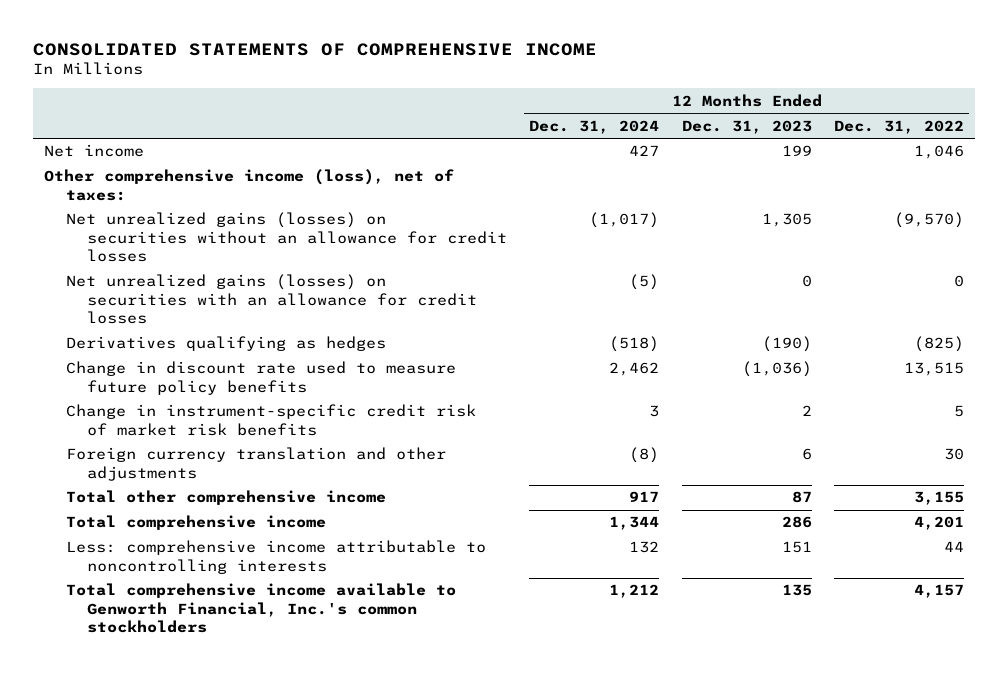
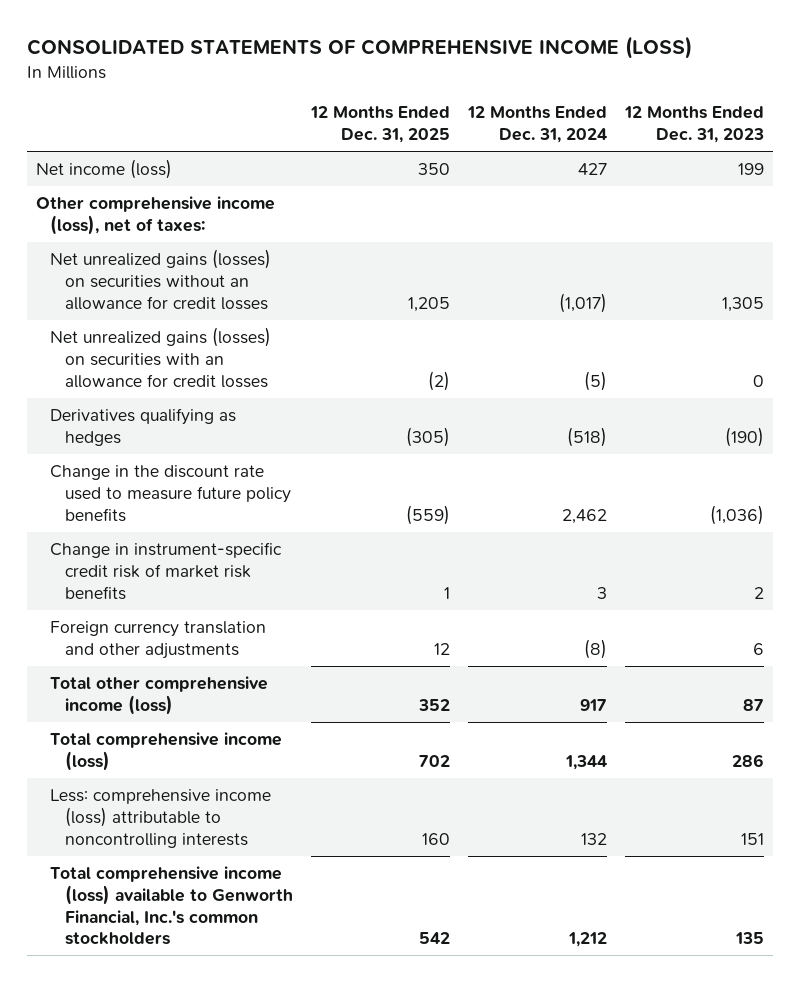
- CONSOLIDATED STATEMENTS OF COMPREHENSIVE INCOME
+ CONSOLIDATED STATEMENTS OF COMPREHENSIVE INCOME (LOSS)
- | 12 Months Ended Dec. 31, 2024 | 12 Months Ended Dec. 31, 2023 | 12 Months Ended Dec. 31, 2022
+ | 12 Months Ended Dec. 31, 2025 | 12 Months Ended Dec. 31, 2024 | 12 Months Ended Dec. 31, 2023
- Net income | 427 | 199 | 1,046
+ Net income (loss) | 350 | 427 | 199
- Change in discount rate used to measure future policy benefits | 2,462 | (1,036) | 13,515
+ Change in the discount rate used to measure future policy benefits | (559) | 2,462 | (1,036)
- Total other comprehensive income | 917 | 87 | 3,155
- Total comprehensive income | 1,344 | 286 | 4,201
- Less: comprehensive income attributable to noncontrolling interests | 132 | 151 | 44
- Total comprehensive income available to Genworth Financial, Inc.'s common stockholders | 1,212 | 135 | 4,157
+ Total other comprehensive income (loss) | 352 | 917 | 87
+ Total comprehensive income (loss) | 702 | 1,344 | 286
+ Less: comprehensive income (loss) attributable to noncontrolling interests | 160 | 132 | 151
+ Total comprehensive income (loss) available to Genworth Financial, Inc.'s common stockholders | 542 | 1,212 | 135

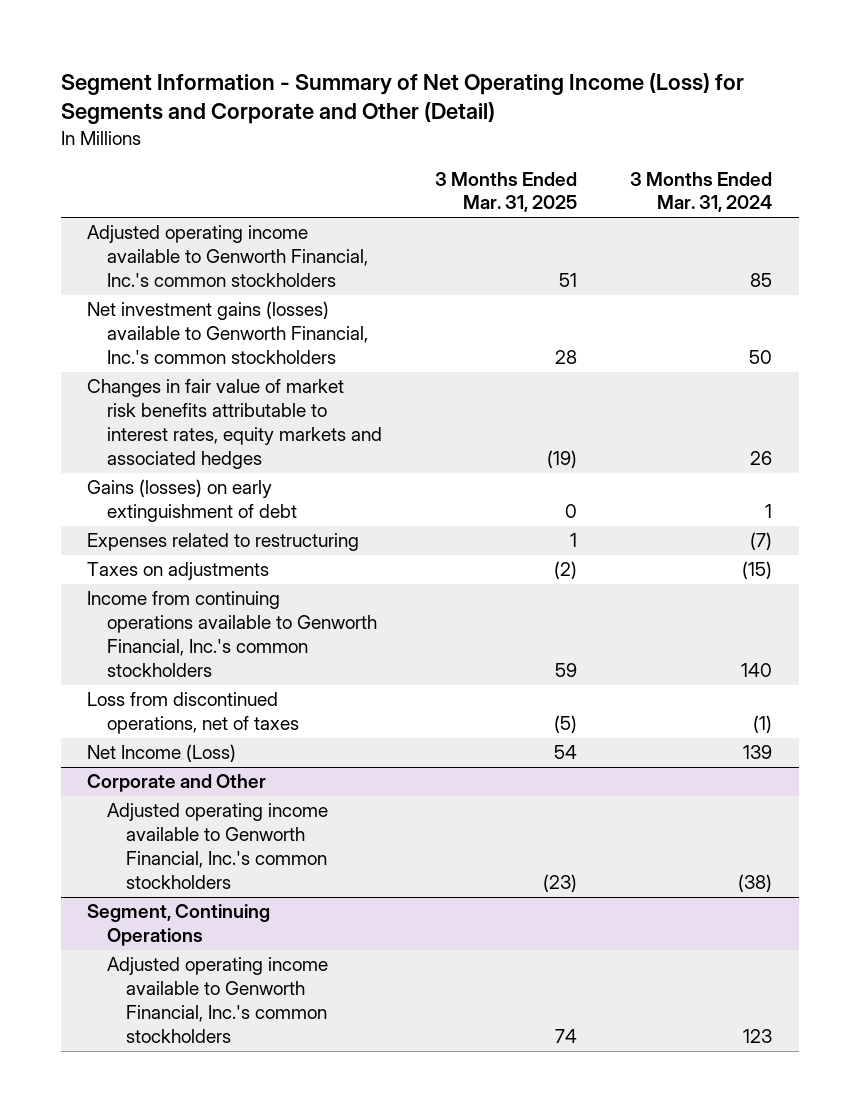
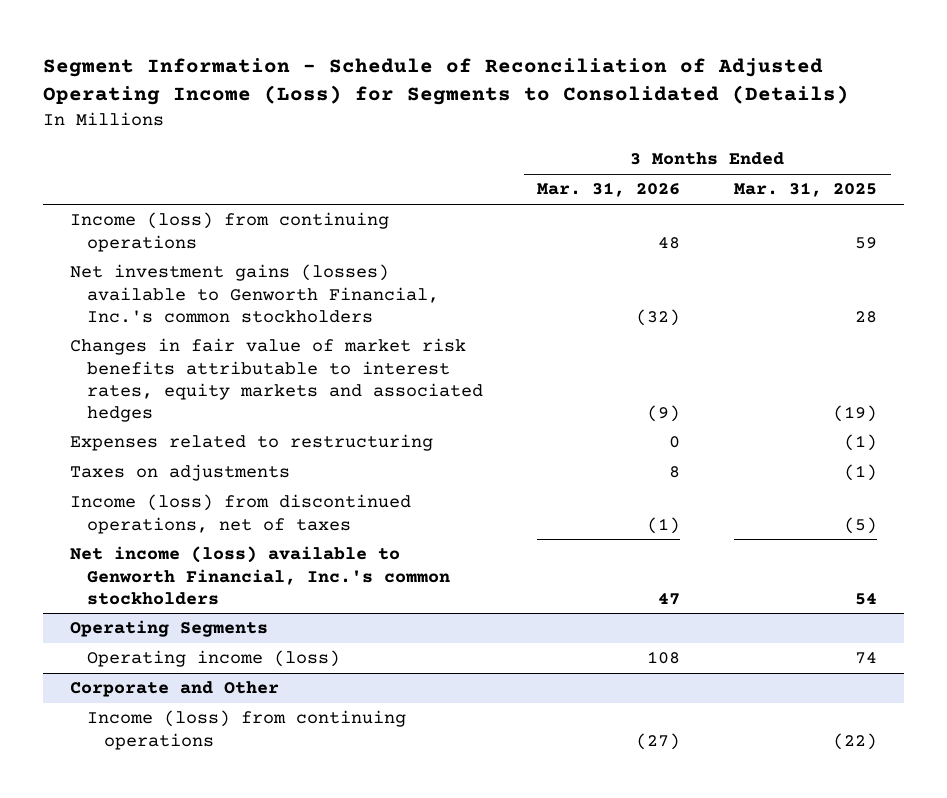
- Segment Information - Summary of Net Operating Income (Loss) for Segments and Corporate and Other (Detail)
+ Segment Information - Schedule of Reconciliation of Adjusted Operating Income (Loss) for Segments to Consolidated (Details)
- | 3 Months Ended Mar. 31, 2025 | 3 Months Ended Mar. 31, 2024
+ | 3 Months Ended Mar. 31, 2026 | 3 Months Ended Mar. 31, 2025
- Adjusted operating income available to Genworth Financial, Inc.'s common stockholders | 51 | 85
+ Income (loss) from continuing operations | 48 | 59
- Gains (losses) on early extinguishment of debt | 0 | 1
- Expenses related to restructuring | 1 | (7)
- Taxes on adjustments | (2) | (15)
- Income from continuing operations available to Genworth Financial, Inc.'s common stockholders | 59 | 140
- Loss from discontinued operations, net of taxes | (5) | (1)
- Net Income (Loss) | 54 | 139
+ Expenses related to restructuring | 0 | (1)
+ Taxes on adjustments | 8 | (1)
+ Income (loss) from discontinued operations, net of taxes | (1) | (5)
+ Net income (loss) available to Genworth Financial, Inc.'s common stockholders | 47 | 54
+ Operating Segments
+ Operating income (loss) | 108 | 74
@ Corporate and Other
- Adjusted operating income available to Genworth Financial, Inc.'s common stockholders | (23) | (38)
- Segment, Continuing Operations
- Adjusted operating income available to Genworth Financial, Inc.'s common stockholders | 74 | 123
@ Corporate and Other
+ Income (loss) from continuing operations | (27) | (22)

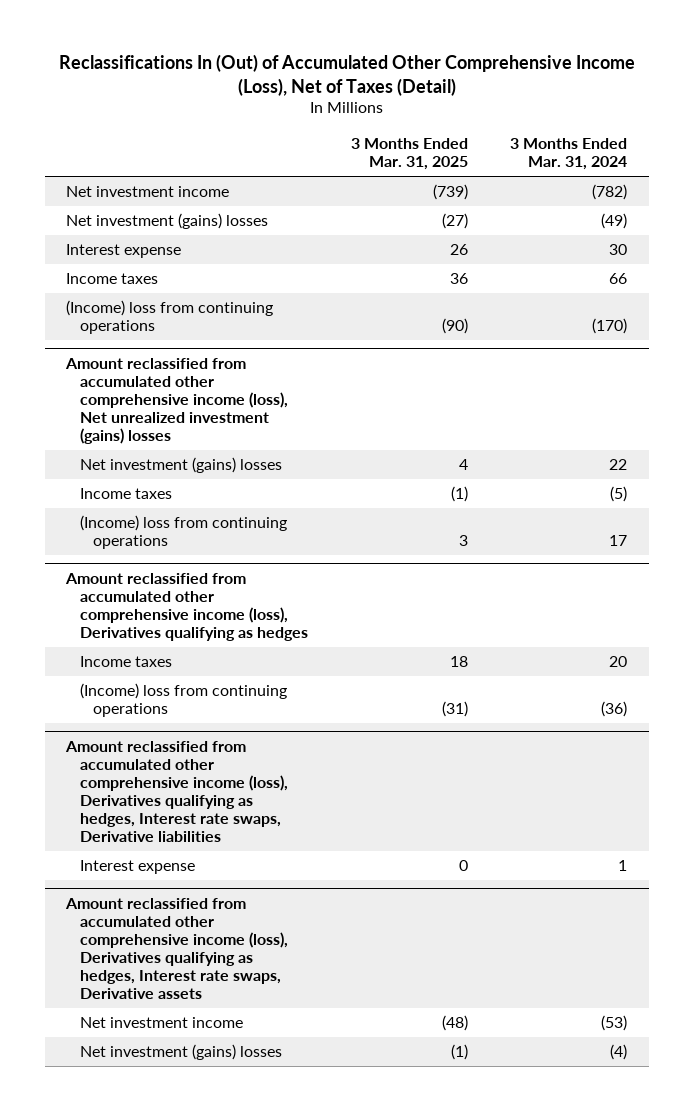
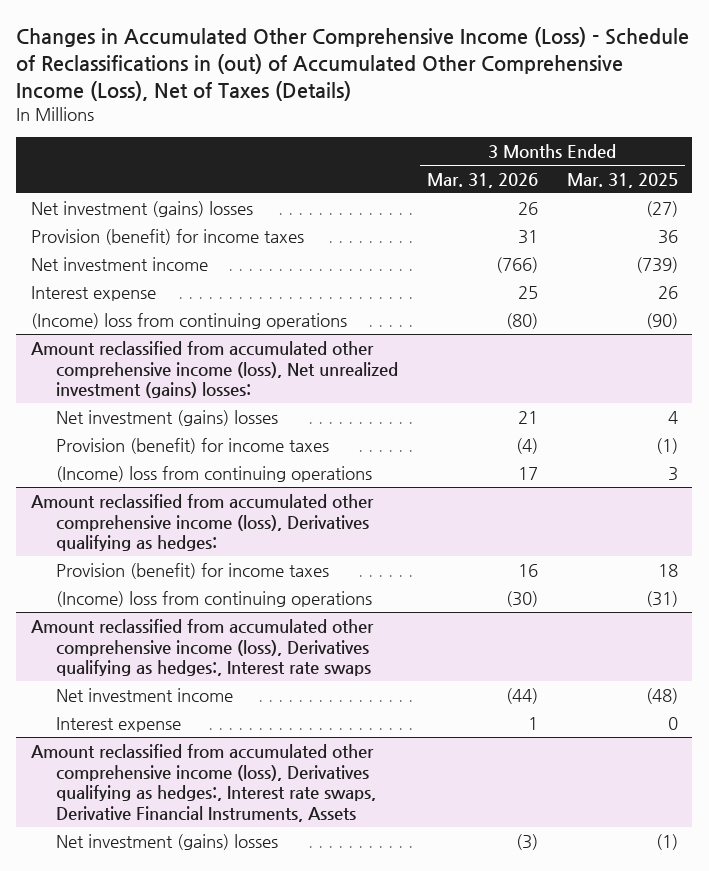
- Reclassifications In (Out) of Accumulated Other Comprehensive Income (Loss), Net of Taxes (Detail)
+ Changes in Accumulated Other Comprehensive Income (Loss) - Schedule of Reclassifications in (out) of Accumulated Other Comprehensive Income (Loss), Net of Taxes (Details)
- | 3 Months Ended Mar. 31, 2025 | 3 Months Ended Mar. 31, 2024
+ | 3 Months Ended Mar. 31, 2026 | 3 Months Ended Mar. 31, 2025
+ Provision (benefit) for income taxes | 31 | 36
moved down: Net investment income | (766) | (739)
- Income taxes | 36 | 66
- Amount reclassified from accumulated other comprehensive income (loss), Net unrealized investment (gains) losses
+ Amount reclassified from accumulated other comprehensive income (loss), Net unrealized investment (gains) losses:
- Income taxes | (1) | (5)
+ Provision (benefit) for income taxes | (4) | (1)
- Amount reclassified from accumulated other comprehensive income (loss), Derivatives qualifying as hedges
- Income taxes | 18 | 20
+ Amount reclassified from accumulated other comprehensive income (loss), Derivatives qualifying as hedges:
+ Provision (benefit) for income taxes | 16 | 18
- Amount reclassified from accumulated other comprehensive income (loss), Derivatives qualifying as hedges, Interest rate swaps, Derivative liabilities
- Interest expense | 0 | 1
- Amount reclassified from accumulated other comprehensive income (loss), Derivatives qualifying as hedges, Interest rate swaps, Derivative assets
+ Amount reclassified from accumulated other comprehensive income (loss), Derivatives qualifying as hedges:, Interest rate swaps
+ Interest expense | 1 | 0
+ Amount reclassified from accumulated other comprehensive income (loss), Derivatives qualifying as hedges:, Interest rate swaps, Derivative Financial Instruments, Assets

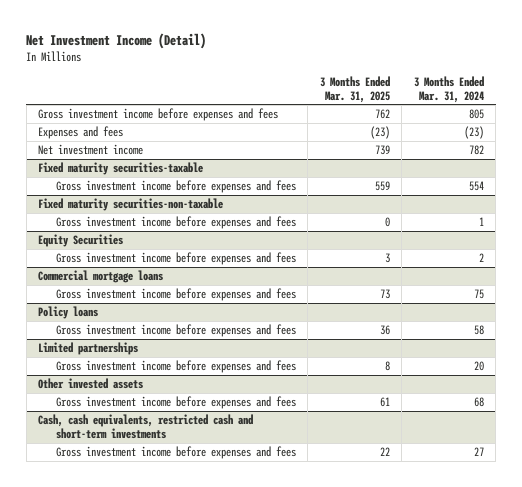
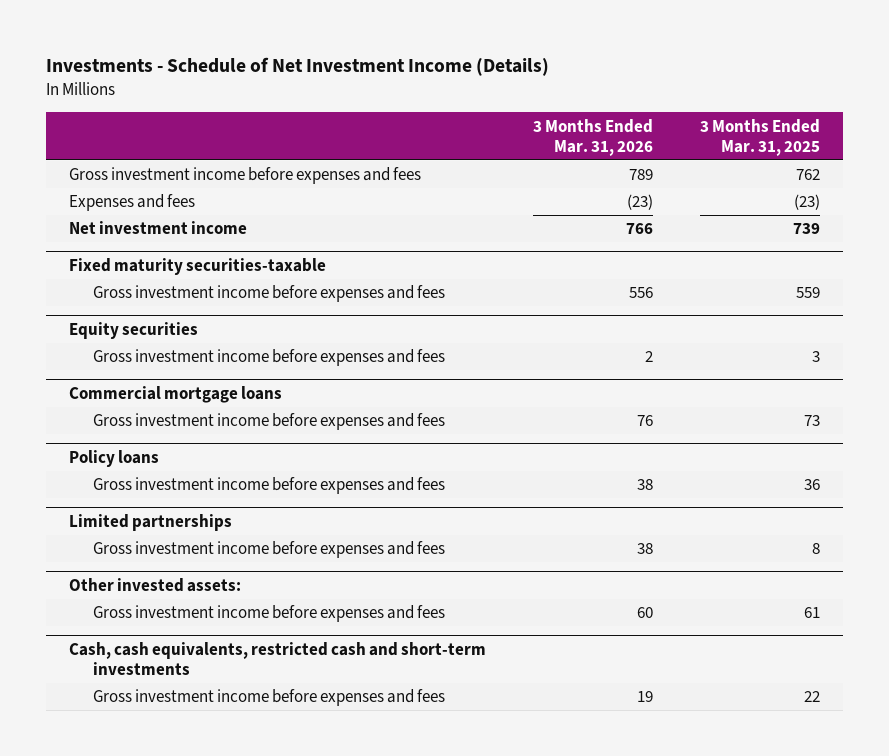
- Net Investment Income (Detail)
+ Investments - Schedule of Net Investment Income (Details)
- | 3 Months Ended Mar. 31, 2025 | 3 Months Ended Mar. 31, 2024
+ | 3 Months Ended Mar. 31, 2026 | 3 Months Ended Mar. 31, 2025
- Fixed maturity securities-non-taxable
- Gross investment income before expenses and fees | 0 | 1
- Equity Securities
+ Equity securities
- Other invested assets
+ Other invested assets:

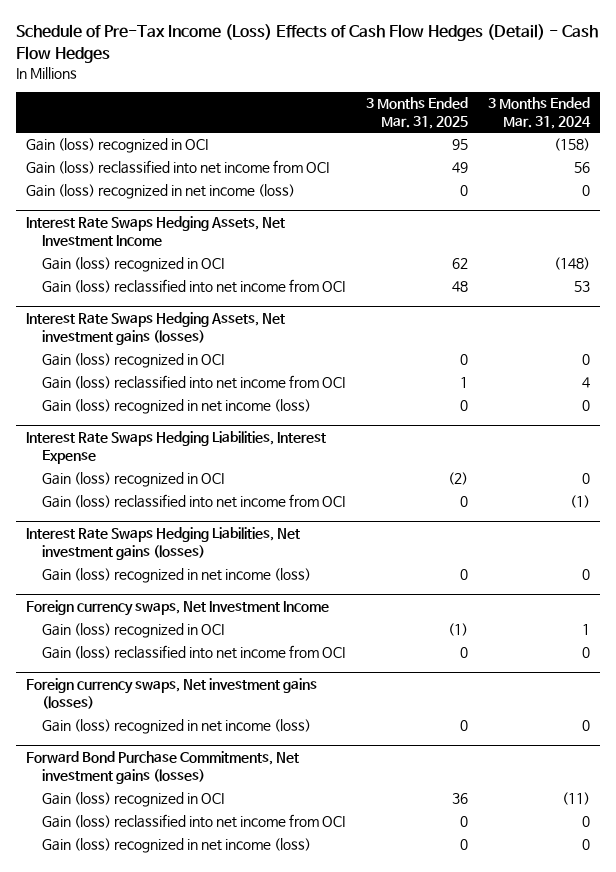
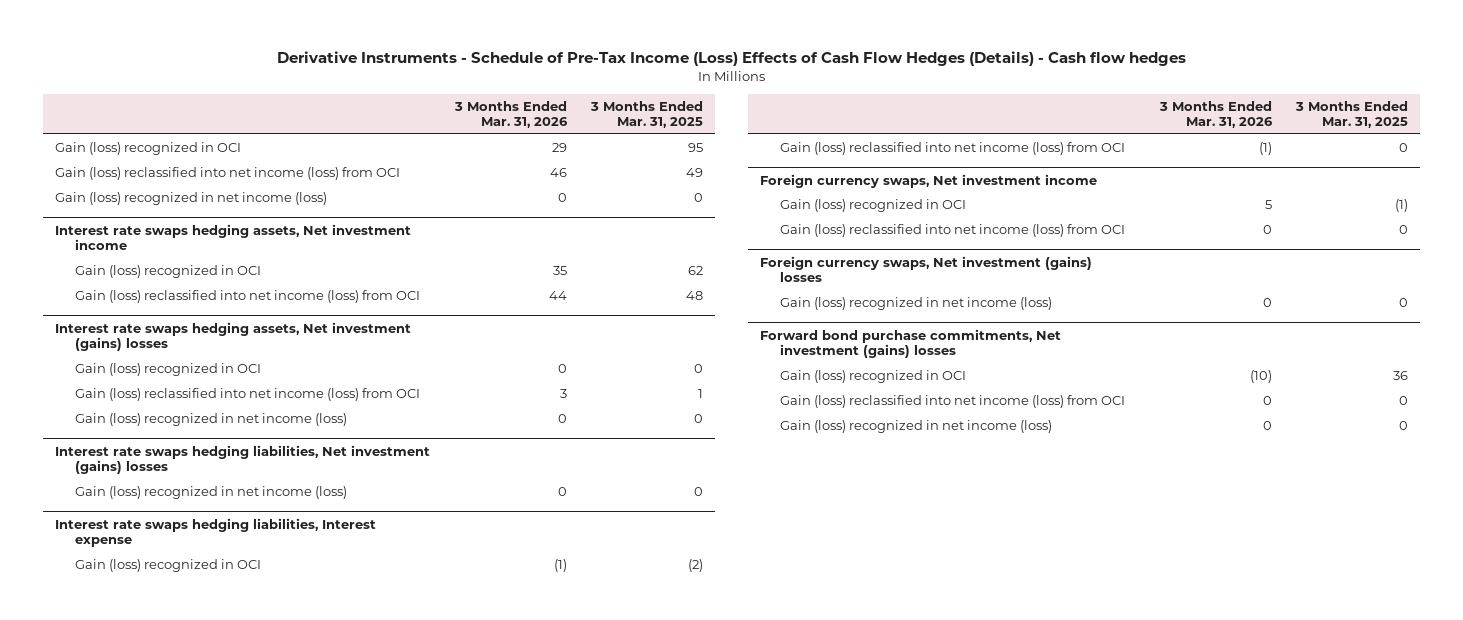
- Schedule of Pre-Tax Income (Loss) Effects of Cash Flow Hedges (Detail) - Cash Flow Hedges
+ Derivative Instruments - Schedule of Pre-Tax Income (Loss) Effects of Cash Flow Hedges (Details) - Cash flow hedges
- | 3 Months Ended Mar. 31, 2025 | 3 Months Ended Mar. 31, 2024
+ | 3 Months Ended Mar. 31, 2026 | 3 Months Ended Mar. 31, 2025
- Gain (loss) reclassified into net income from OCI | 49 | 56
+ Gain (loss) reclassified into net income (loss) from OCI | 46 | 49
- Interest Rate Swaps Hedging Assets, Net Investment Income
+ Interest rate swaps hedging assets, Net investment income
- Gain (loss) reclassified into net income from OCI | 48 | 53
- Interest Rate Swaps Hedging Assets, Net investment gains (losses)
+ Gain (loss) reclassified into net income (loss) from OCI | 44 | 48
+ Interest rate swaps hedging assets, Net investment (gains) losses
- Gain (loss) reclassified into net income from OCI | 1 | 4
+ Gain (loss) reclassified into net income (loss) from OCI | 3 | 1
- Interest Rate Swaps Hedging Liabilities, Interest Expense
- Gain (loss) recognized in OCI | (2) | 0
- Gain (loss) reclassified into net income from OCI | 0 | (1)
- Interest Rate Swaps Hedging Liabilities, Net investment gains (losses)
+ Interest rate swaps hedging liabilities, Net investment (gains) losses
- Foreign currency swaps, Net Investment Income
+ Interest rate swaps hedging liabilities, Interest expense
+ Gain (loss) recognized in OCI | (1) | (2)
+ Gain (loss) reclassified into net income (loss) from OCI | (1) | 0
+ Foreign currency swaps, Net investment income
- Gain (loss) reclassified into net income from OCI | 0 | 0
- Foreign currency swaps, Net investment gains (losses)
+ Gain (loss) reclassified into net income (loss) from OCI | 0 | 0
+ Foreign currency swaps, Net investment (gains) losses
- Forward Bond Purchase Commitments, Net investment gains (losses)
+ Forward bond purchase commitments, Net investment (gains) losses
- Gain (loss) reclassified into net income from OCI | 0 | 0
+ Gain (loss) reclassified into net income (loss) from OCI | 0 | 0

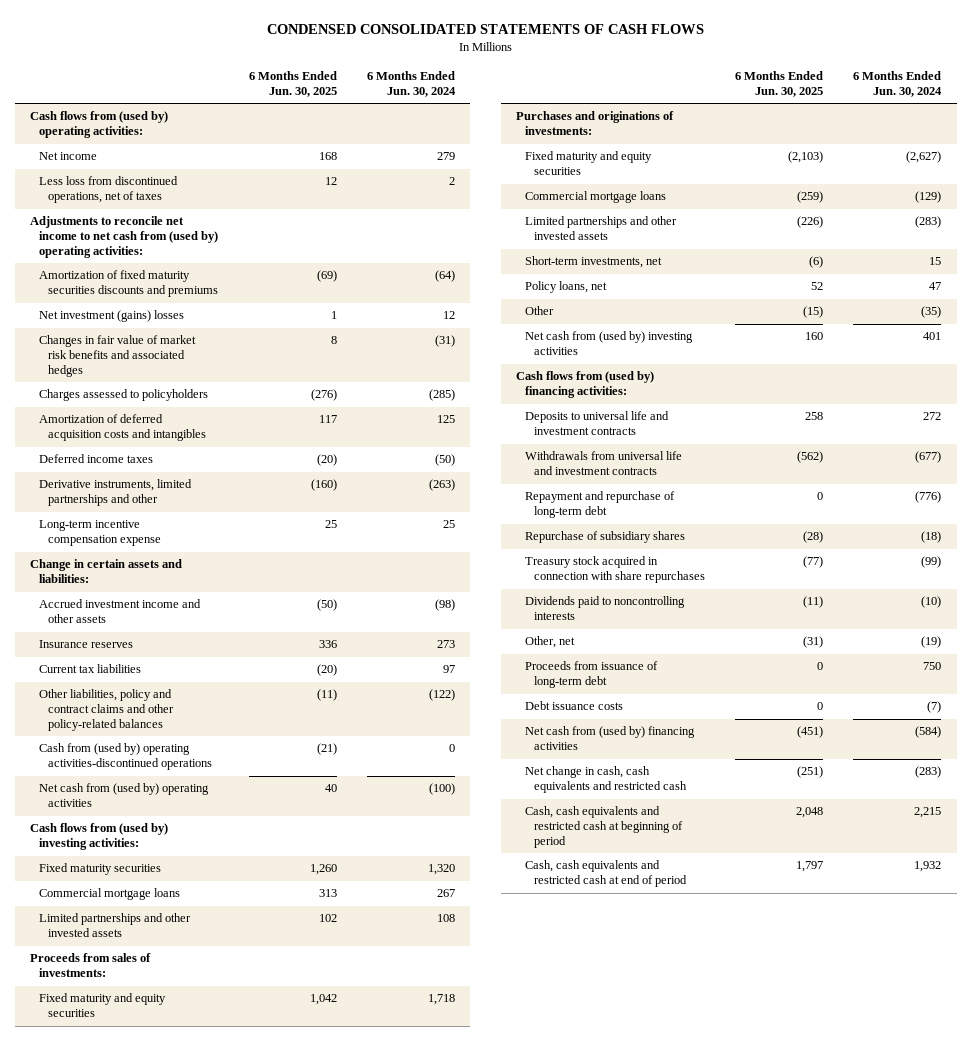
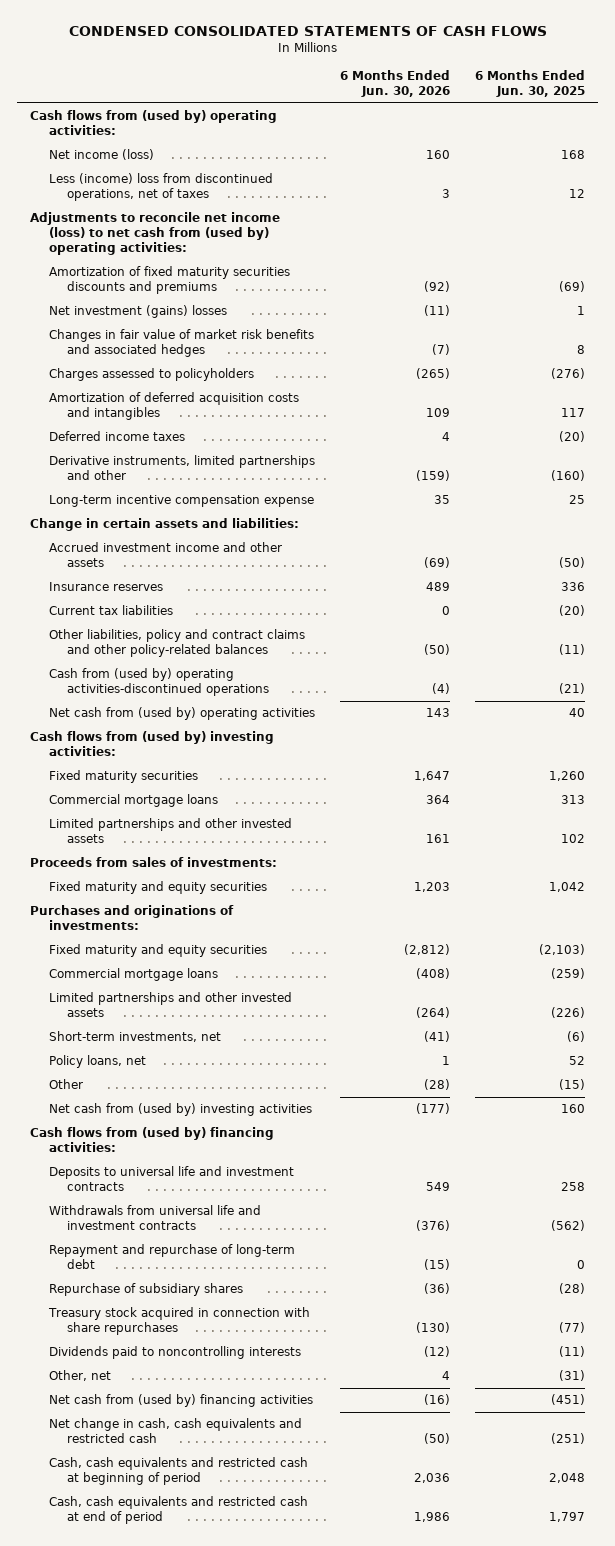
- | 6 Months Ended Jun. 30, 2025 | 6 Months Ended Jun. 30, 2024
+ | 6 Months Ended Jun. 30, 2026 | 6 Months Ended Jun. 30, 2025
- Net income | 168 | 279
- Less loss from discontinued operations, net of taxes | 12 | 2
- Adjustments to reconcile net income to net cash from (used by) operating activities:
+ Net income (loss) | 160 | 168
+ Less (income) loss from discontinued operations, net of taxes | 3 | 12
+ Adjustments to reconcile net income (loss) to net cash from (used by) operating activities:
- Proceeds from issuance of long-term debt | 0 | 750
- Debt issuance costs | 0 | (7)

